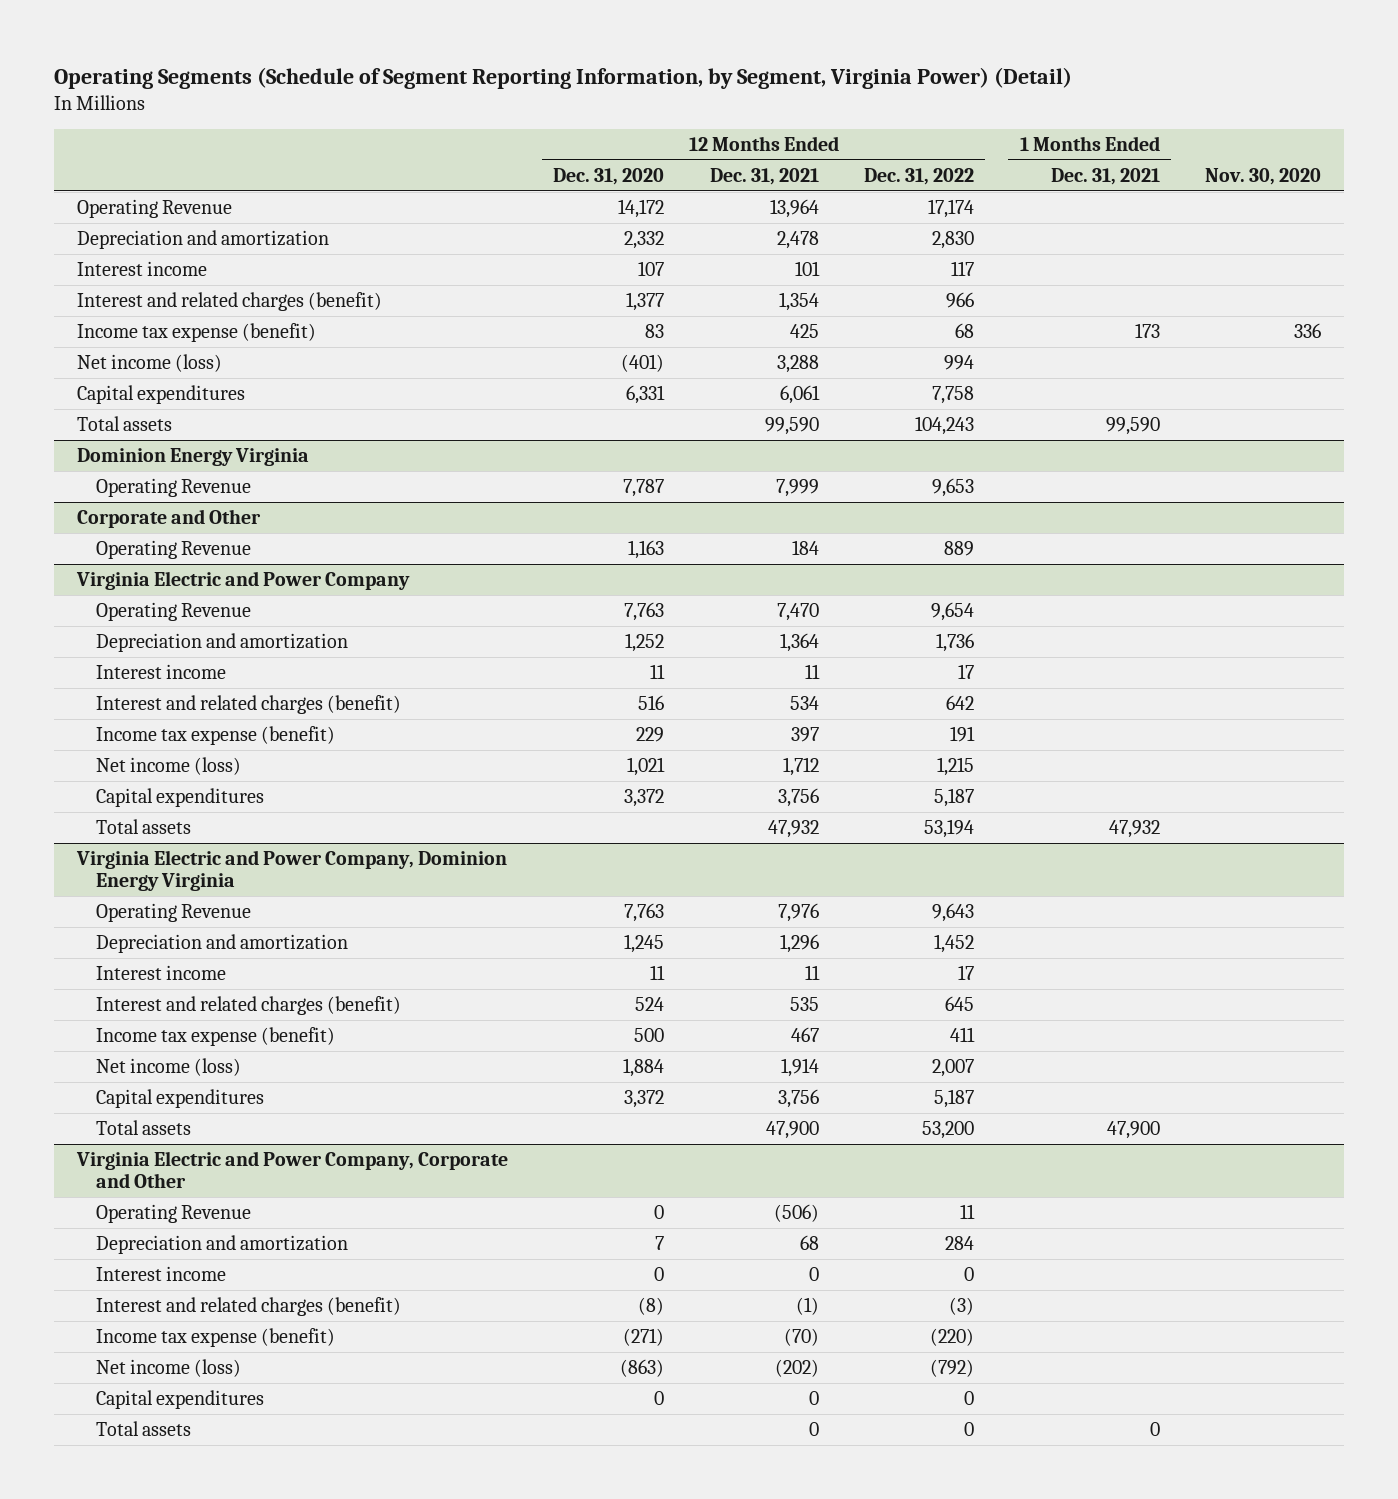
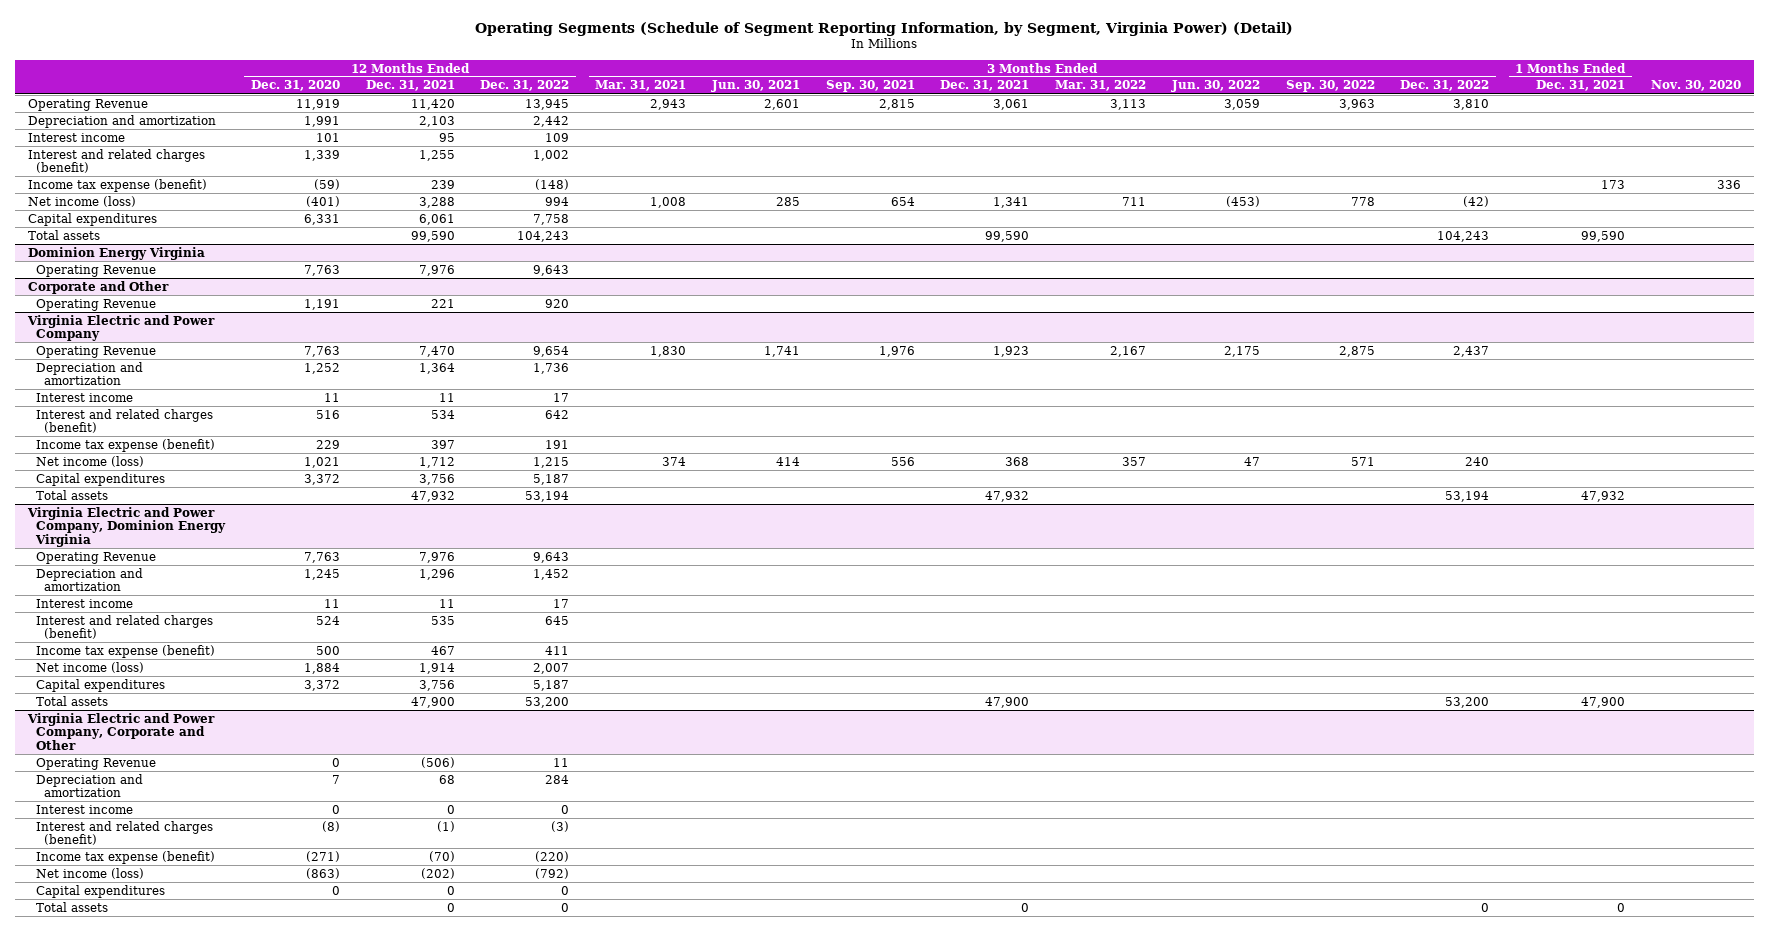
- | 12 Months Ended Dec. 31, 2020 | 12 Months Ended Dec. 31, 2021 | 12 Months Ended Dec. 31, 2022 | 1 Months Ended Dec. 31, 2021 | Nov. 30, 2020
+ | 12 Months Ended Dec. 31, 2020 | 12 Months Ended Dec. 31, 2021 | 12 Months Ended Dec. 31, 2022 | 3 Months Ended Mar. 31, 2021 | 3 Months Ended Jun. 30, 2021 | 3 Months Ended Sep. 30, 2021 | 3 Months Ended Dec. 31, 2021 | 3 Months Ended Mar. 31, 2022 | 3 Months Ended Jun. 30, 2022 | 3 Months Ended Sep. 30, 2022 | 3 Months Ended Dec. 31, 2022 | 1 Months Ended Dec. 31, 2021 | Nov. 30, 2020
- Operating Revenue | 14,172 | 13,964 | 17,174 | |
- Depreciation and amortization | 2,332 | 2,478 | 2,830 | |
- Interest income | 107 | 101 | 117 | |
- Interest and related charges (benefit) | 1,377 | 1,354 | 966 | |
- Income tax expense (benefit) | 83 | 425 | 68 | 173 | 336
+ Operating Revenue | 11,919 | 11,420 | 13,945 | 2,943 | 2,601 | 2,815 | 3,061 | 3,113 | 3,059 | 3,963 | 3,810 | |
+ Depreciation and amortization | 1,991 | 2,103 | 2,442 | | | | | | | | | |
+ Interest income | 101 | 95 | 109 | | | | | | | | | |
+ Interest and related charges (benefit) | 1,339 | 1,255 | 1,002 | | | | | | | | | |
+ Income tax expense (benefit) | (59) | 239 | (148) | | | | | | | | | 173 | 336
@ Dominion Energy Virginia
- Operating Revenue | 7,787 | 7,999 | 9,653 | |
+ Operating Revenue | 7,763 | 7,976 | 9,643 | | | | | | | | | |
@ Corporate and Other
- Operating Revenue | 1,163 | 184 | 889 | |
+ Operating Revenue | 1,191 | 221 | 920 | | | | | | | | | |

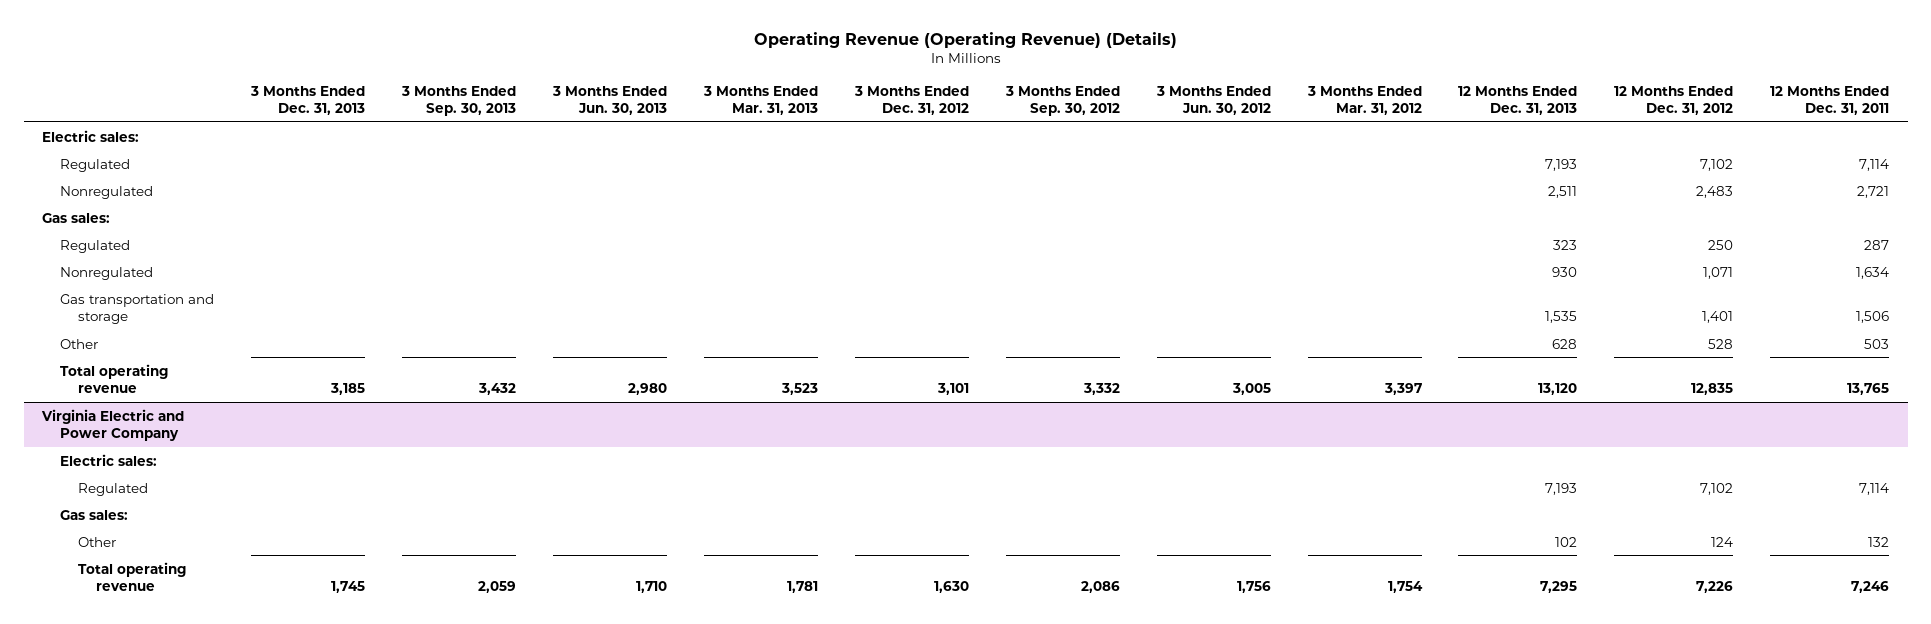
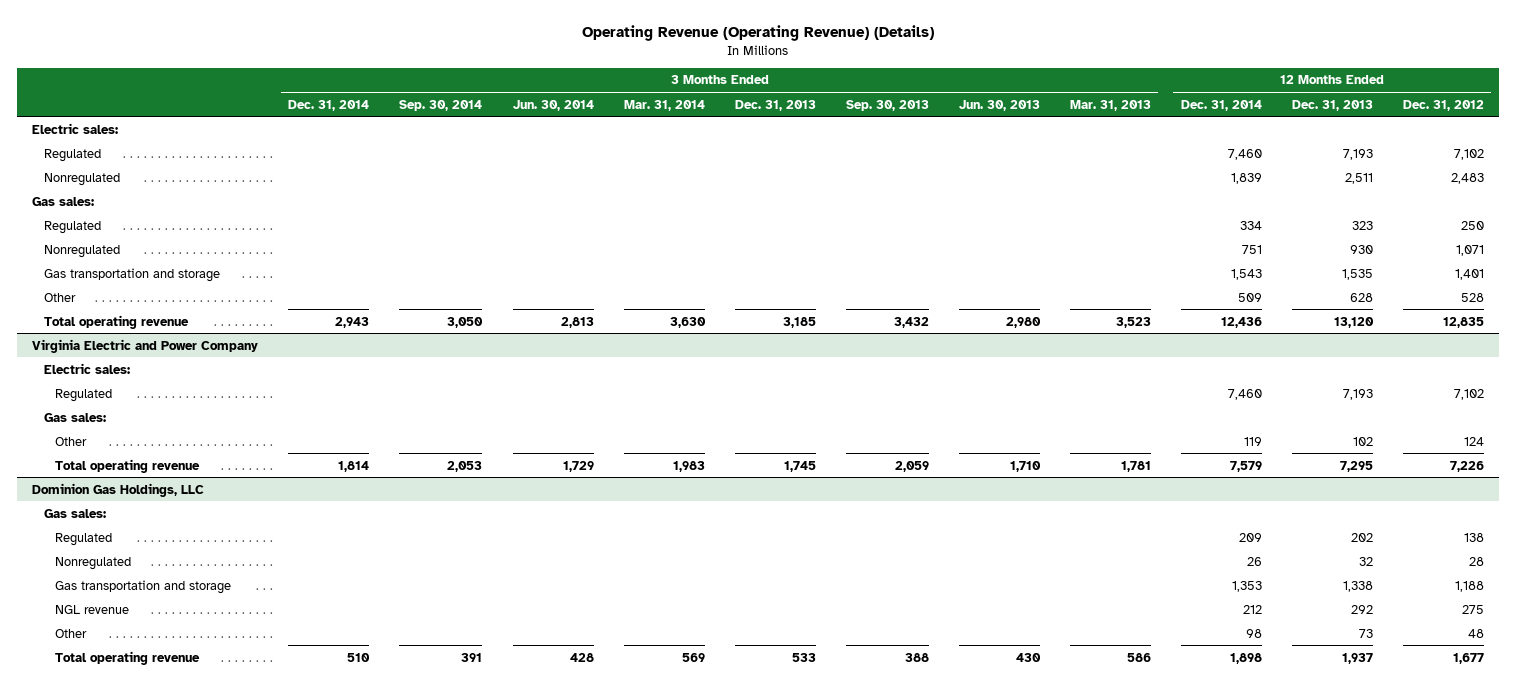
- | 3 Months Ended Dec. 31, 2013 | 3 Months Ended Sep. 30, 2013 | 3 Months Ended Jun. 30, 2013 | 3 Months Ended Mar. 31, 2013 | 3 Months Ended Dec. 31, 2012 | 3 Months Ended Sep. 30, 2012 | 3 Months Ended Jun. 30, 2012 | 3 Months Ended Mar. 31, 2012 | 12 Months Ended Dec. 31, 2013 | 12 Months Ended Dec. 31, 2012 | 12 Months Ended Dec. 31, 2011
+ | 3 Months Ended Dec. 31, 2014 | 3 Months Ended Sep. 30, 2014 | 3 Months Ended Jun. 30, 2014 | 3 Months Ended Mar. 31, 2014 | 3 Months Ended Dec. 31, 2013 | 3 Months Ended Sep. 30, 2013 | 3 Months Ended Jun. 30, 2013 | 3 Months Ended Mar. 31, 2013 | 12 Months Ended Dec. 31, 2014 | 12 Months Ended Dec. 31, 2013 | 12 Months Ended Dec. 31, 2012
+ Dominion Gas Holdings, LLC
+ Gas sales:
+ Regulated | | | | | | | | | 209 | 202 | 138
+ Nonregulated | | | | | | | | | 26 | 32 | 28
+ Gas transportation and storage | | | | | | | | | 1,353 | 1,338 | 1,188
+ NGL revenue | | | | | | | | | 212 | 292 | 275
+ Other | | | | | | | | | 98 | 73 | 48
+ Total operating revenue | 510 | 391 | 428 | 569 | 533 | 388 | 430 | 586 | 1,898 | 1,937 | 1,677

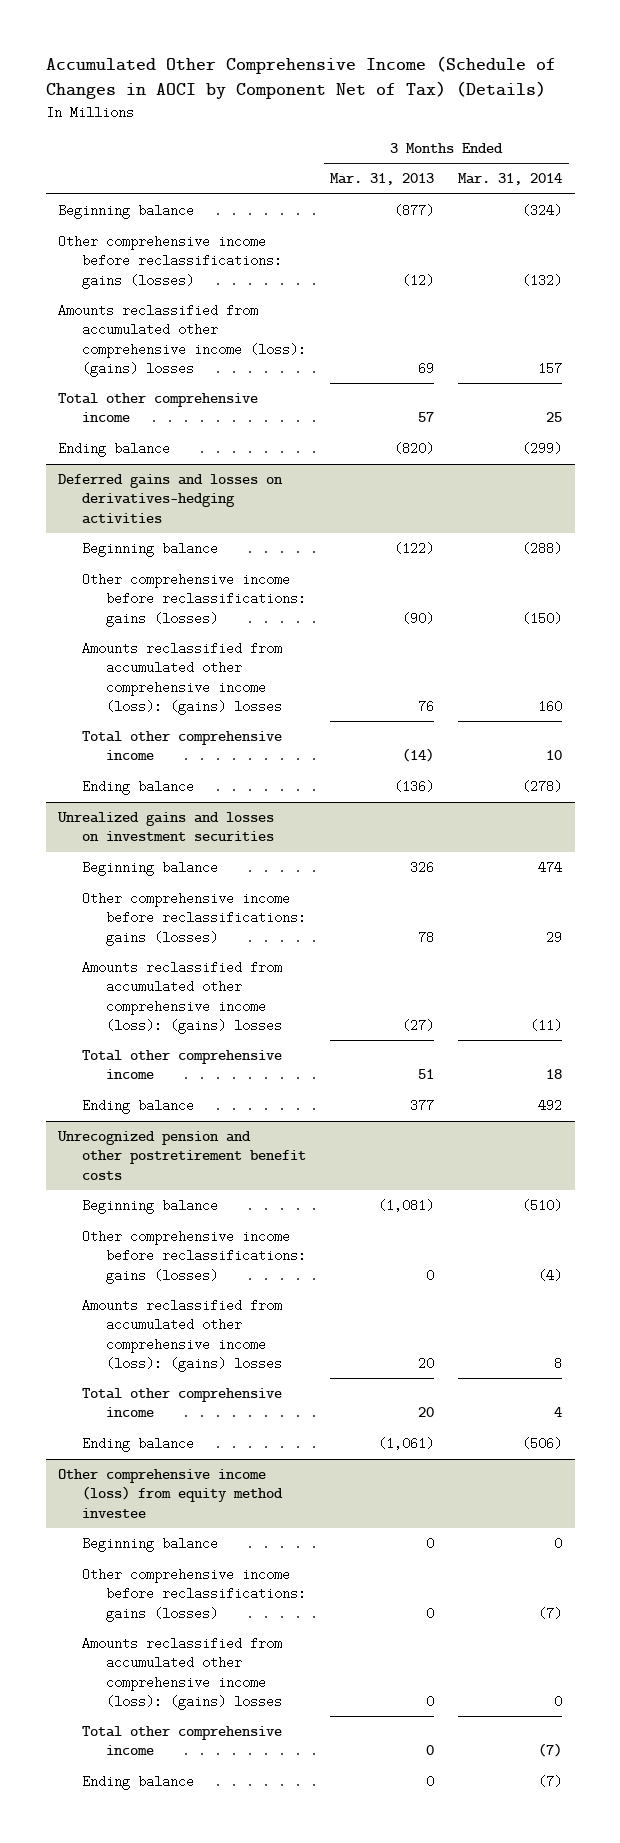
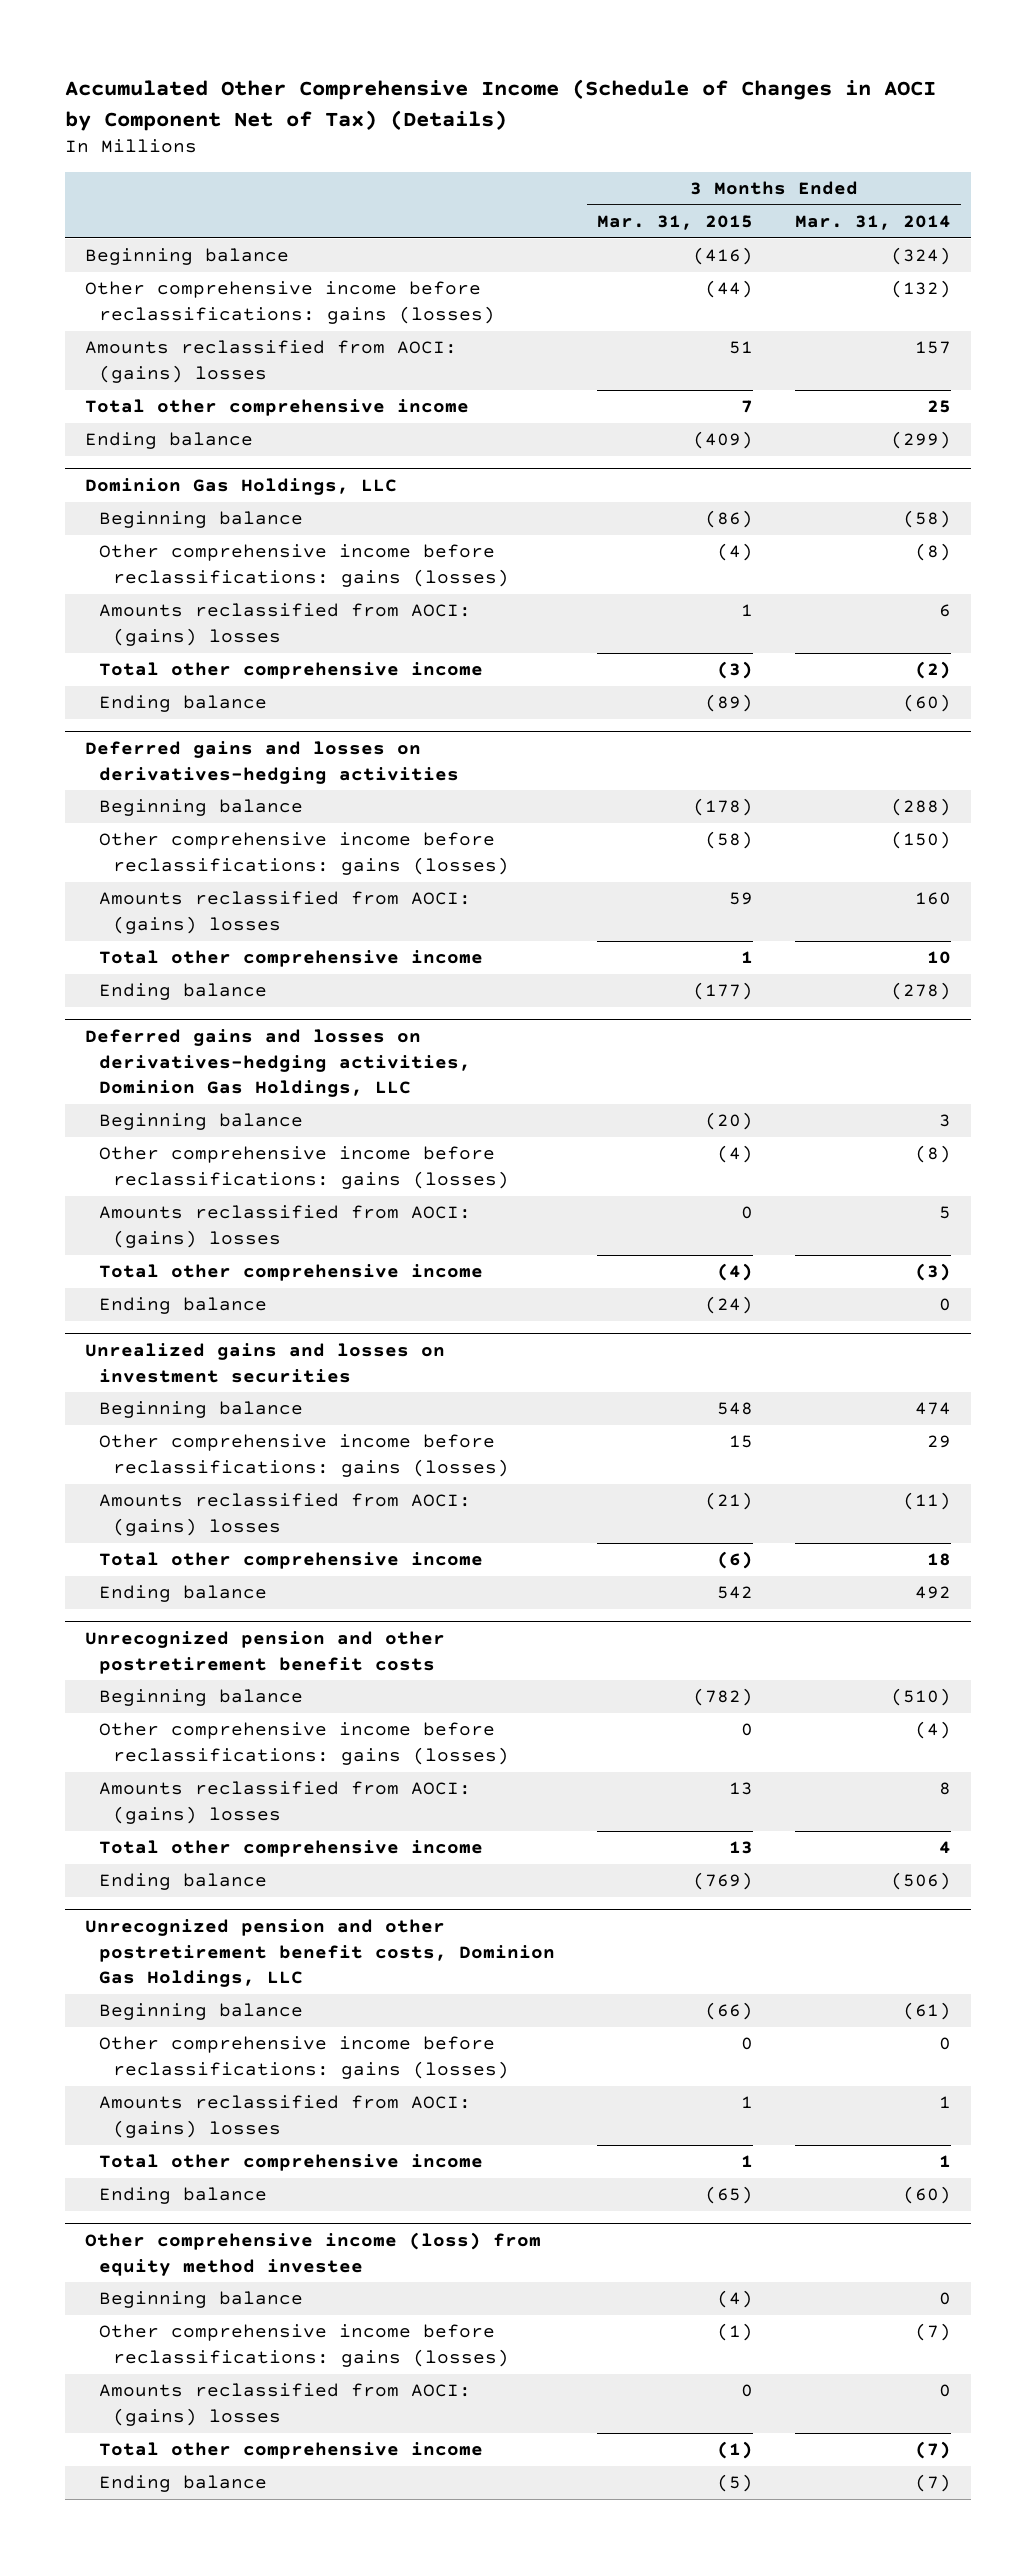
- | 3 Months Ended Mar. 31, 2013 | 3 Months Ended Mar. 31, 2014
+ | 3 Months Ended Mar. 31, 2015 | 3 Months Ended Mar. 31, 2014
- Amounts reclassified from accumulated other comprehensive income (loss): (gains) losses | 69 | 157
+ Amounts reclassified from AOCI: (gains) losses | 51 | 157
+ Dominion Gas Holdings, LLC
+ Beginning balance | (86) | (58)
+ Other comprehensive income before reclassifications: gains (losses) | (4) | (8)
+ Amounts reclassified from AOCI: (gains) losses | 1 | 6
+ Total other comprehensive income | (3) | (2)
+ Ending balance | (89) | (60)
@ Deferred gains and losses on derivatives-hedging activities
- Amounts reclassified from accumulated other comprehensive income (loss): (gains) losses | 76 | 160
+ Amounts reclassified from AOCI: (gains) losses | 59 | 160
+ Deferred gains and losses on derivatives-hedging activities, Dominion Gas Holdings, LLC
+ Beginning balance | (20) | 3
+ Other comprehensive income before reclassifications: gains (losses) | (4) | (8)
+ Amounts reclassified from AOCI: (gains) losses | 0 | 5
+ Total other comprehensive income | (4) | (3)
+ Ending balance | (24) | 0
@ Unrealized gains and losses on investment securities
- Amounts reclassified from accumulated other comprehensive income (loss): (gains) losses | (27) | (11)
+ Amounts reclassified from AOCI: (gains) losses | (21) | (11)
@ Unrecognized pension and other postretirement benefit costs
- Amounts reclassified from accumulated other comprehensive income (loss): (gains) losses | 20 | 8
+ Amounts reclassified from AOCI: (gains) losses | 13 | 8
+ Unrecognized pension and other postretirement benefit costs, Dominion Gas Holdings, LLC
+ Beginning balance | (66) | (61)
+ Other comprehensive income before reclassifications: gains (losses) | 0 | 0
+ Amounts reclassified from AOCI: (gains) losses | 1 | 1
+ Total other comprehensive income | 1 | 1
+ Ending balance | (65) | (60)
@ Other comprehensive income (loss) from equity method investee
- Amounts reclassified from accumulated other comprehensive income (loss): (gains) losses | 0 | 0
+ Amounts reclassified from AOCI: (gains) losses | 0 | 0

